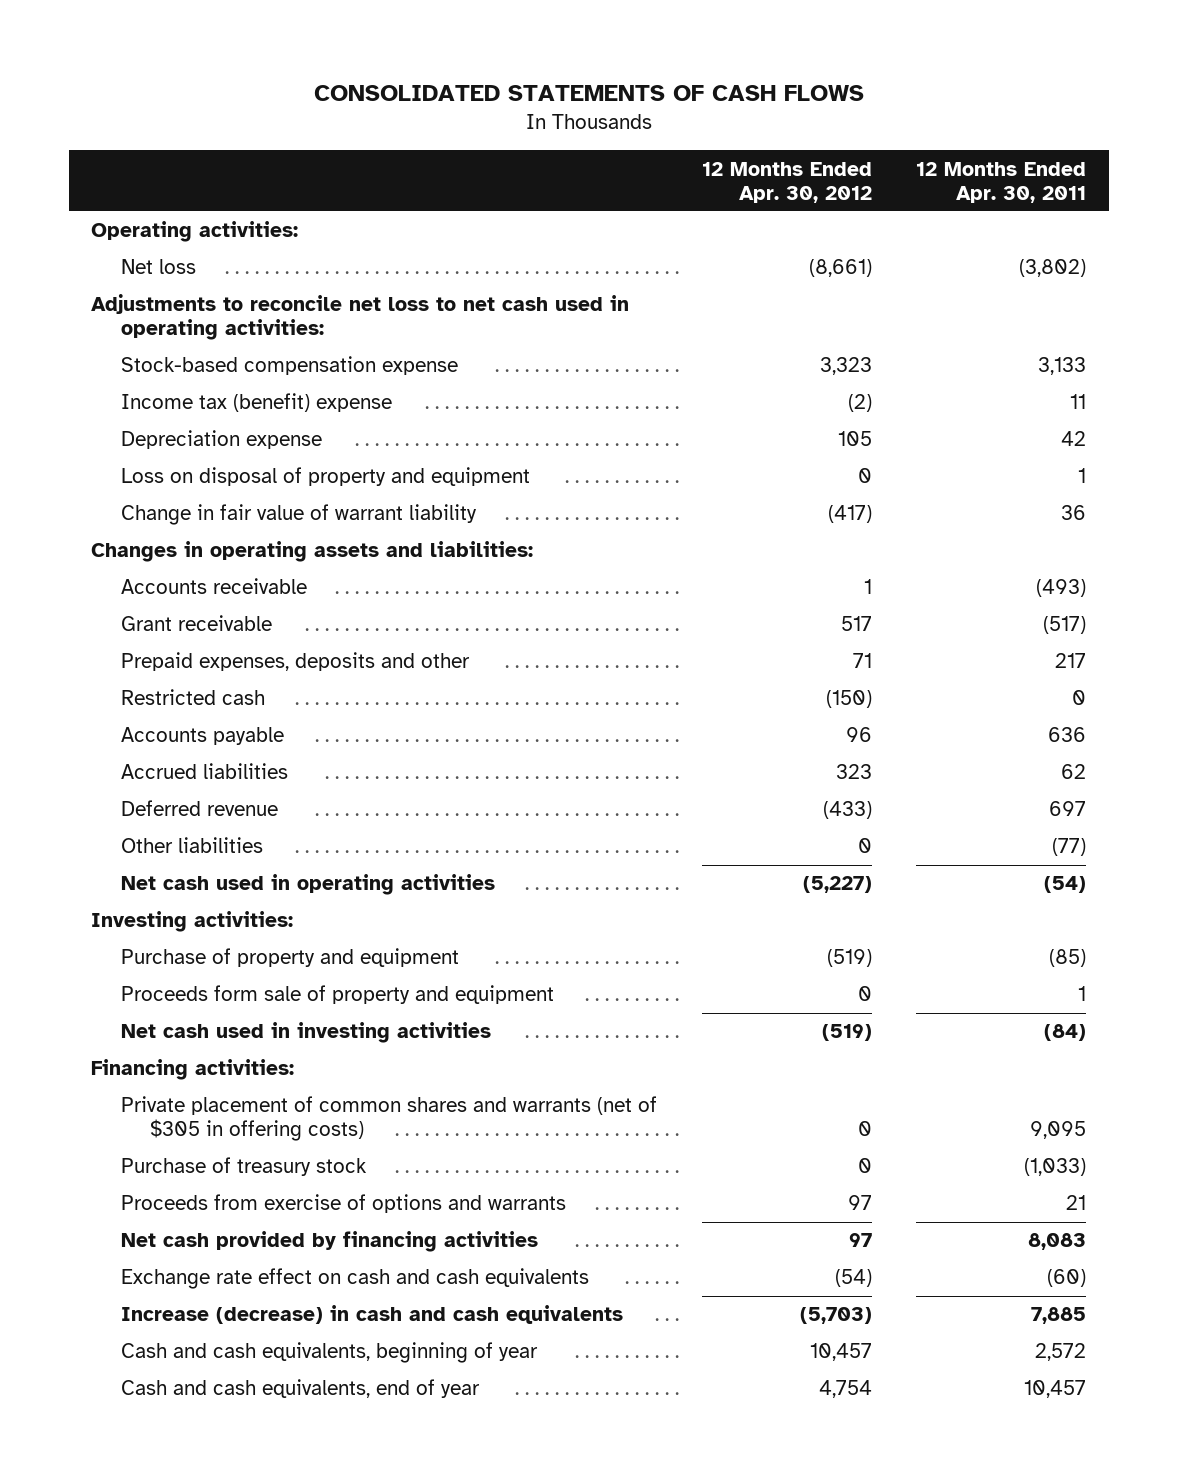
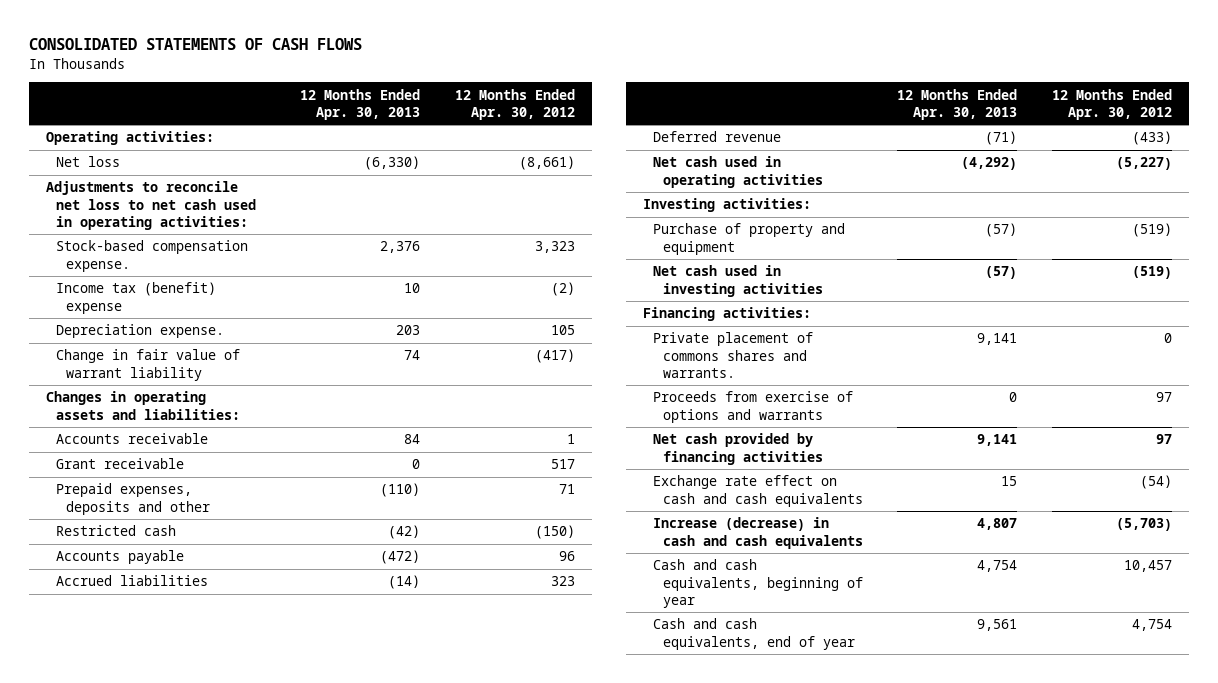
- | 12 Months Ended Apr. 30, 2012 | 12 Months Ended Apr. 30, 2011
+ | 12 Months Ended Apr. 30, 2013 | 12 Months Ended Apr. 30, 2012
- Stock-based compensation expense | 3,323 | 3,133
+ Stock-based compensation expense. | 2,376 | 3,323
- Depreciation expense | 105 | 42
- Loss on disposal of property and equipment | 0 | 1
+ Depreciation expense. | 203 | 105
- Other liabilities | 0 | (77)
- Proceeds form sale of property and equipment | 0 | 1
- Private placement of common shares and warrants (net of $305 in offering costs) | 0 | 9,095
- Purchase of treasury stock | 0 | (1,033)
+ Private placement of commons shares and warrants. | 9,141 | 0

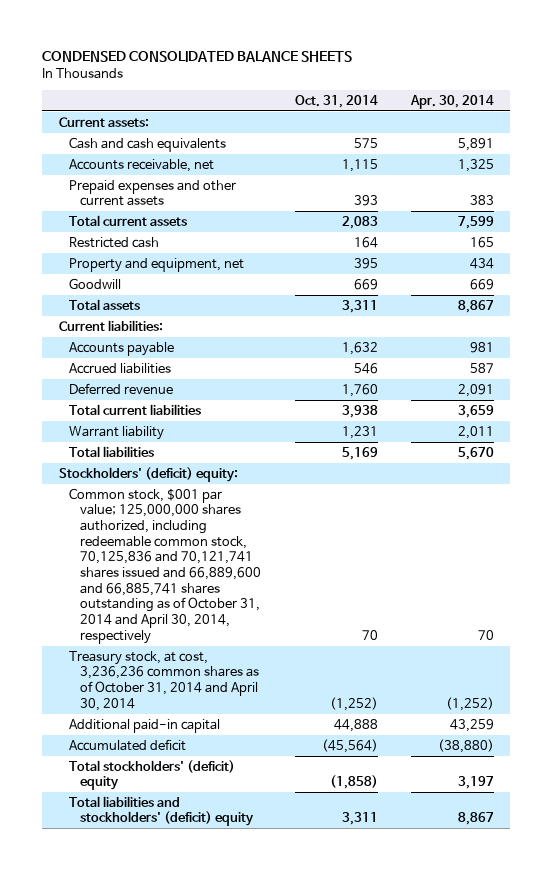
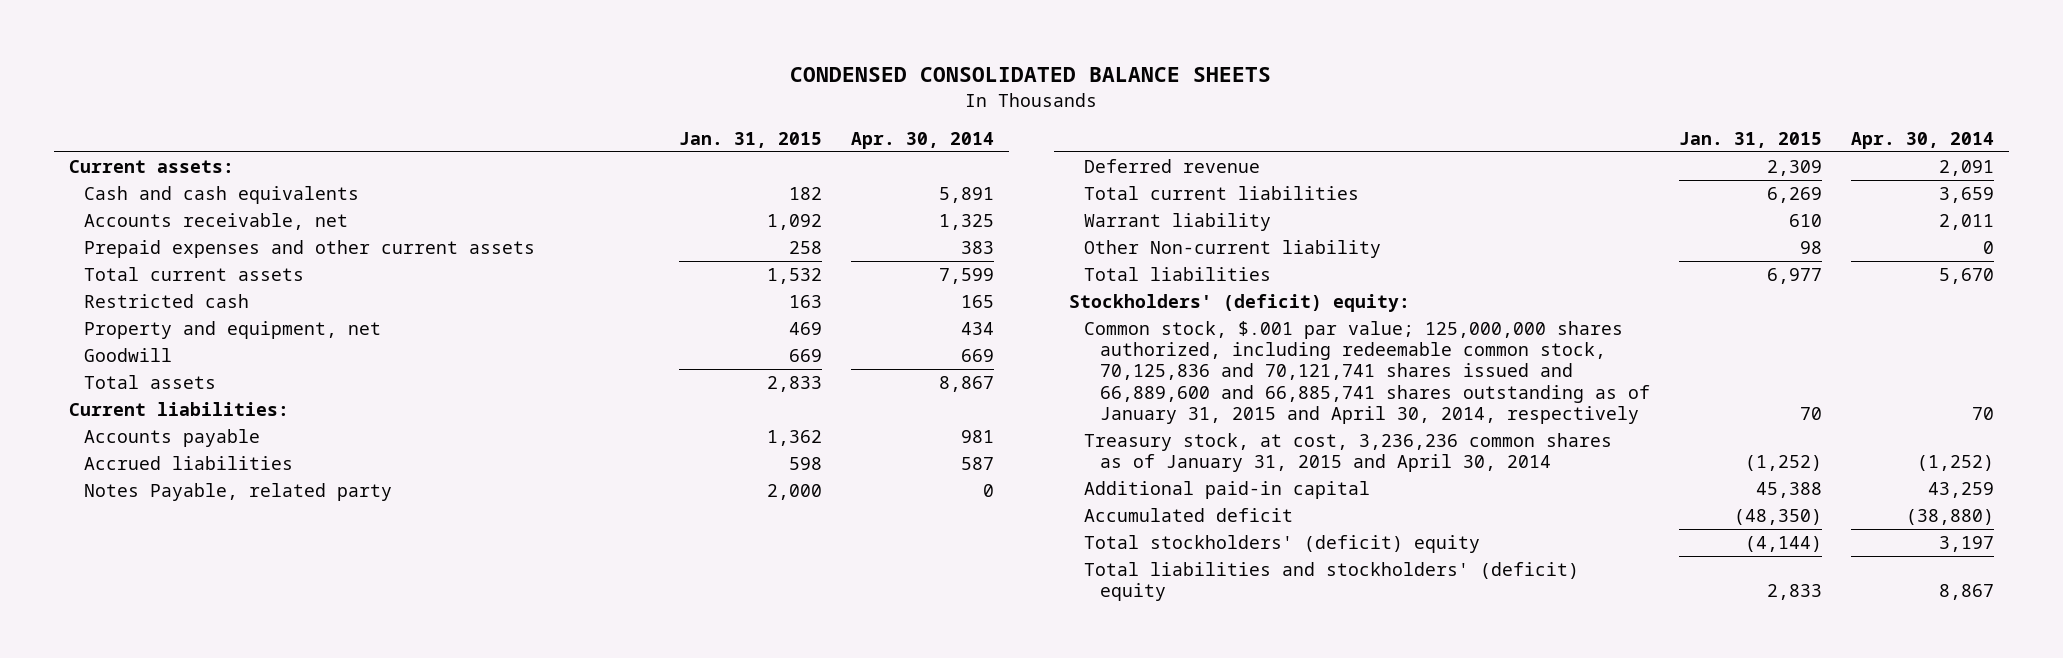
- | Oct. 31, 2014 | Apr. 30, 2014
+ | Jan. 31, 2015 | Apr. 30, 2014
+ Notes Payable, related party | 2,000 | 0
+ Other Non-current liability | 98 | 0
- Common stock, $001 par value; 125,000,000 shares authorized, including redeemable common stock, 70,125,836 and 70,121,741 shares issued and 66,889,600 and 66,885,741 shares outstanding as of October 31, 2014 and April 30, 2014, respectively | 70 | 70
- Treasury stock, at cost, 3,236,236 common shares as of October 31, 2014 and April 30, 2014 | (1,252) | (1,252)
+ Common stock, $.001 par value; 125,000,000 shares authorized, including redeemable common stock, 70,125,836 and 70,121,741 shares issued and 66,889,600 and 66,885,741 shares outstanding as of January 31, 2015 and April 30, 2014, respectively | 70 | 70
+ Treasury stock, at cost, 3,236,236 common shares as of January 31, 2015 and April 30, 2014 | (1,252) | (1,252)

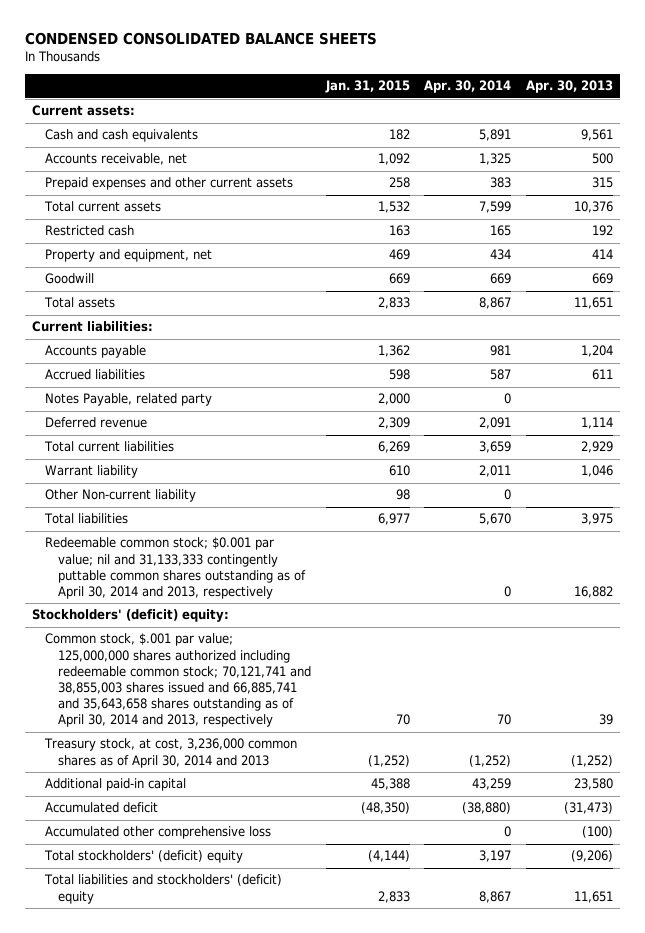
- | Jan. 31, 2015 | Apr. 30, 2014
+ | Jan. 31, 2015 | Apr. 30, 2014 | Apr. 30, 2013
+ Redeemable common stock; $0.001 par value; nil and 31,133,333 contingently puttable common shares outstanding as of April 30, 2014 and 2013, respectively | | 0 | 16,882
- Common stock, $.001 par value; 125,000,000 shares authorized, including redeemable common stock, 70,125,836 and 70,121,741 shares issued and 66,889,600 and 66,885,741 shares outstanding as of January 31, 2015 and April 30, 2014, respectively | 70 | 70
- Treasury stock, at cost, 3,236,236 common shares as of January 31, 2015 and April 30, 2014 | (1,252) | (1,252)
+ Common stock, $.001 par value; 125,000,000 shares authorized including redeemable common stock; 70,121,741 and 38,855,003 shares issued and 66,885,741 and 35,643,658 shares outstanding as of April 30, 2014 and 2013, respectively | 70 | 70 | 39
+ Treasury stock, at cost, 3,236,000 common shares as of April 30, 2014 and 2013 | (1,252) | (1,252) | (1,252)
+ Accumulated other comprehensive loss | | 0 | (100)

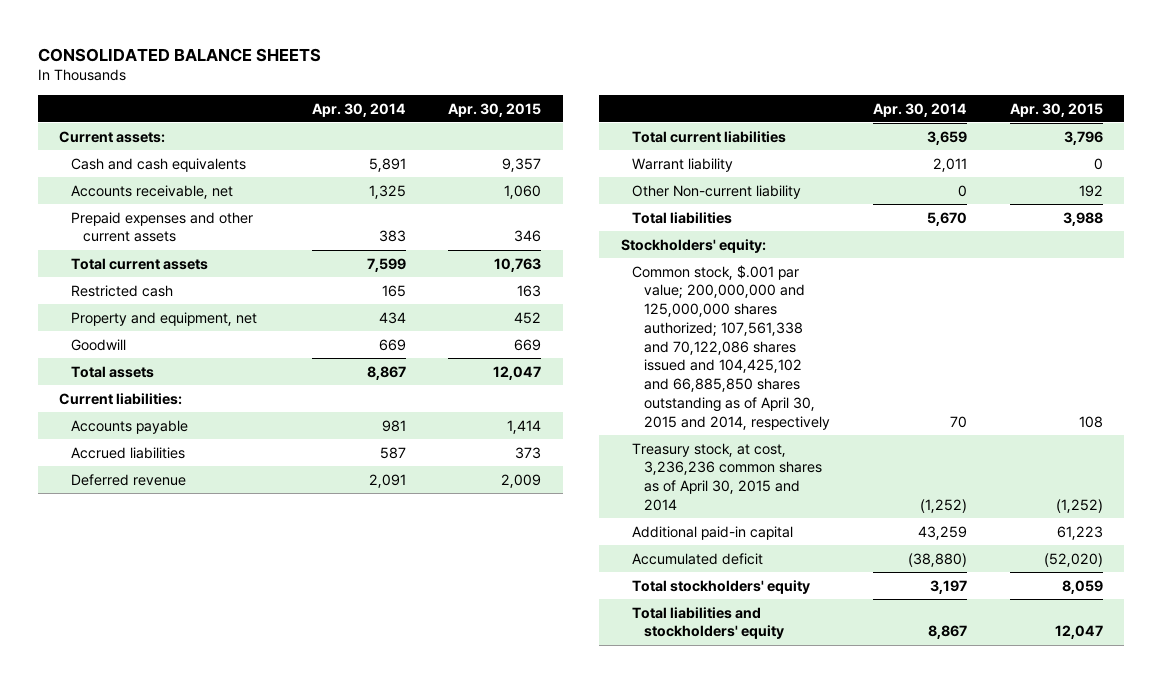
- CONDENSED CONSOLIDATED BALANCE SHEETS
+ CONSOLIDATED BALANCE SHEETS
- | Jan. 31, 2015 | Apr. 30, 2014 | Apr. 30, 2013
+ | Apr. 30, 2014 | Apr. 30, 2015
- Notes Payable, related party | 2,000 | 0 |
- Redeemable common stock; $0.001 par value; nil and 31,133,333 contingently puttable common shares outstanding as of April 30, 2014 and 2013, respectively | | 0 | 16,882
- Stockholders' (deficit) equity:
- Common stock, $.001 par value; 125,000,000 shares authorized including redeemable common stock; 70,121,741 and 38,855,003 shares issued and 66,885,741 and 35,643,658 shares outstanding as of April 30, 2014 and 2013, respectively | 70 | 70 | 39
- Treasury stock, at cost, 3,236,000 common shares as of April 30, 2014 and 2013 | (1,252) | (1,252) | (1,252)
+ Stockholders' equity:
+ Common stock, $.001 par value; 200,000,000 and 125,000,000 shares authorized; 107,561,338 and 70,122,086 shares issued and 104,425,102 and 66,885,850 shares outstanding as of April 30, 2015 and 2014, respectively | 70 | 108
+ Treasury stock, at cost, 3,236,236 common shares as of April 30, 2015 and 2014 | (1,252) | (1,252)
- Accumulated other comprehensive loss | | 0 | (100)
- Total stockholders' (deficit) equity | (4,144) | 3,197 | (9,206)
- Total liabilities and stockholders' (deficit) equity | 2,833 | 8,867 | 11,651
+ Total stockholders' equity | 3,197 | 8,059
+ Total liabilities and stockholders' equity | 8,867 | 12,047

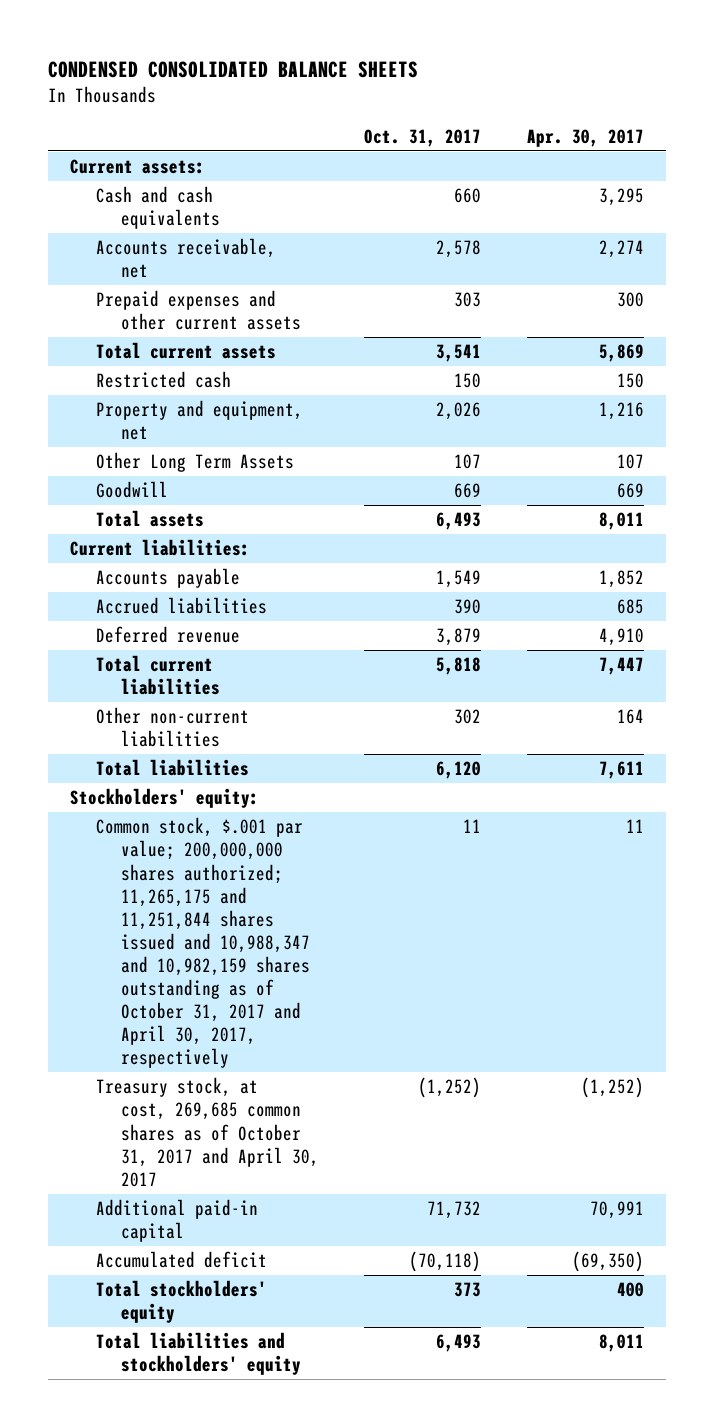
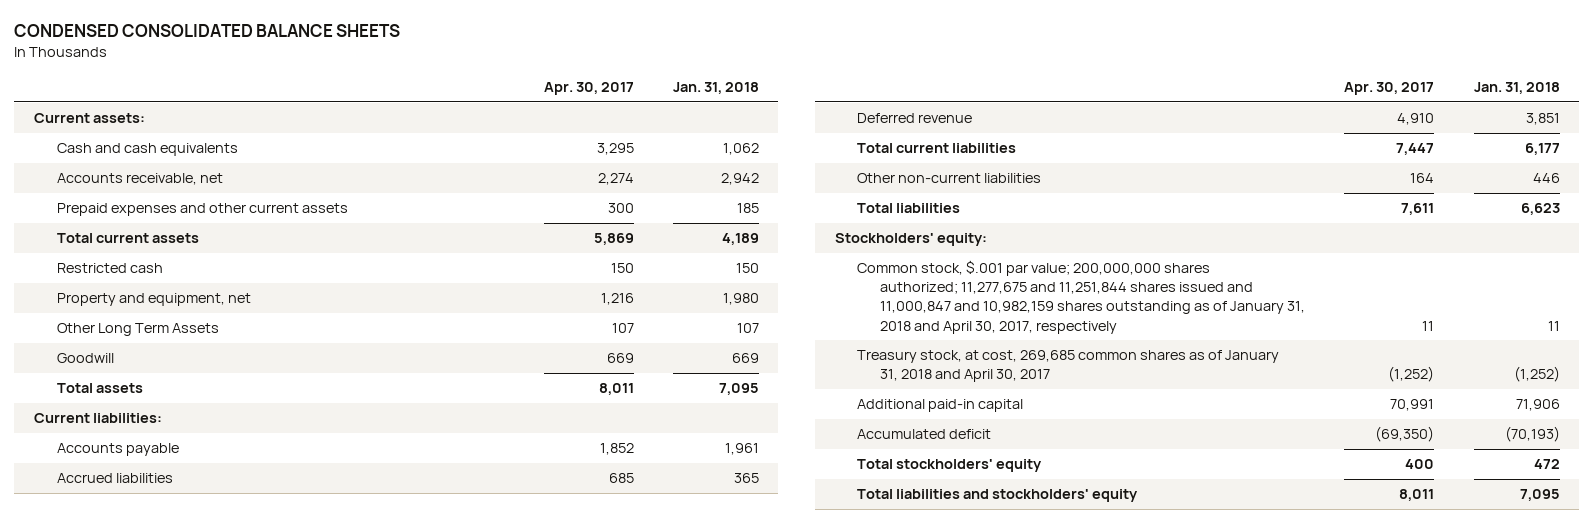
- | Oct. 31, 2017 | Apr. 30, 2017
+ | Apr. 30, 2017 | Jan. 31, 2018
- Common stock, $.001 par value; 200,000,000 shares authorized; 11,265,175 and 11,251,844 shares issued and 10,988,347 and 10,982,159 shares outstanding as of October 31, 2017 and April 30, 2017, respectively | 11 | 11
- Treasury stock, at cost, 269,685 common shares as of October 31, 2017 and April 30, 2017 | (1,252) | (1,252)
+ Common stock, $.001 par value; 200,000,000 shares authorized; 11,277,675 and 11,251,844 shares issued and 11,000,847 and 10,982,159 shares outstanding as of January 31, 2018 and April 30, 2017, respectively | 11 | 11
+ Treasury stock, at cost, 269,685 common shares as of January 31, 2018 and April 30, 2017 | (1,252) | (1,252)

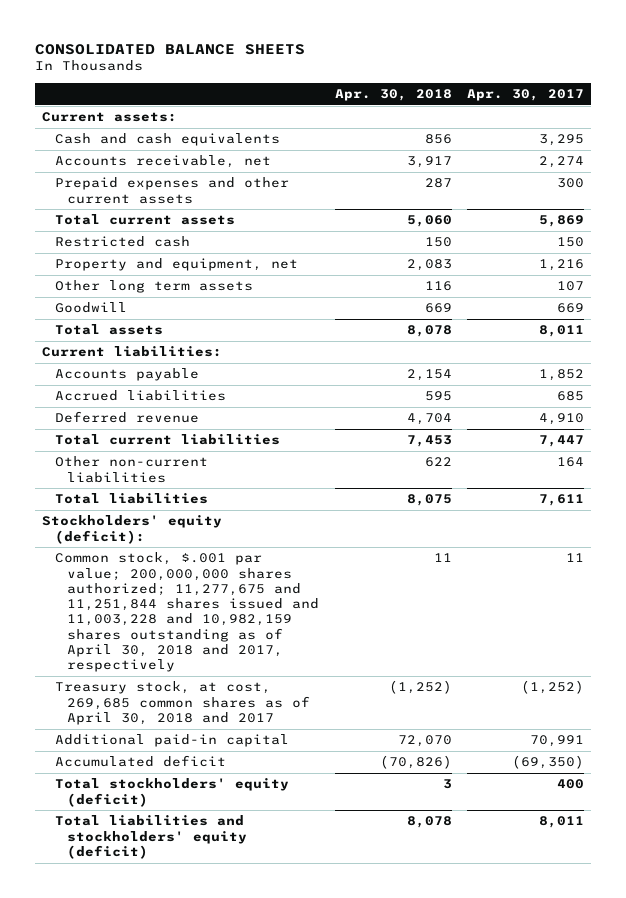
- CONDENSED CONSOLIDATED BALANCE SHEETS
+ CONSOLIDATED BALANCE SHEETS
- | Apr. 30, 2017 | Jan. 31, 2018
+ | Apr. 30, 2018 | Apr. 30, 2017
- Other Long Term Assets | 107 | 107
+ Other long term assets | 116 | 107
- Stockholders' equity:
- Common stock, $.001 par value; 200,000,000 shares authorized; 11,277,675 and 11,251,844 shares issued and 11,000,847 and 10,982,159 shares outstanding as of January 31, 2018 and April 30, 2017, respectively | 11 | 11
- Treasury stock, at cost, 269,685 common shares as of January 31, 2018 and April 30, 2017 | (1,252) | (1,252)
+ Stockholders' equity (deficit):
+ Common stock, $.001 par value; 200,000,000 shares authorized; 11,277,675 and 11,251,844 shares issued and 11,003,228 and 10,982,159 shares outstanding as of April 30, 2018 and 2017, respectively | 11 | 11
+ Treasury stock, at cost, 269,685 common shares as of April 30, 2018 and 2017 | (1,252) | (1,252)
- Total stockholders' equity | 400 | 472
- Total liabilities and stockholders' equity | 8,011 | 7,095
+ Total stockholders' equity (deficit) | 3 | 400
+ Total liabilities and stockholders' equity (deficit) | 8,078 | 8,011

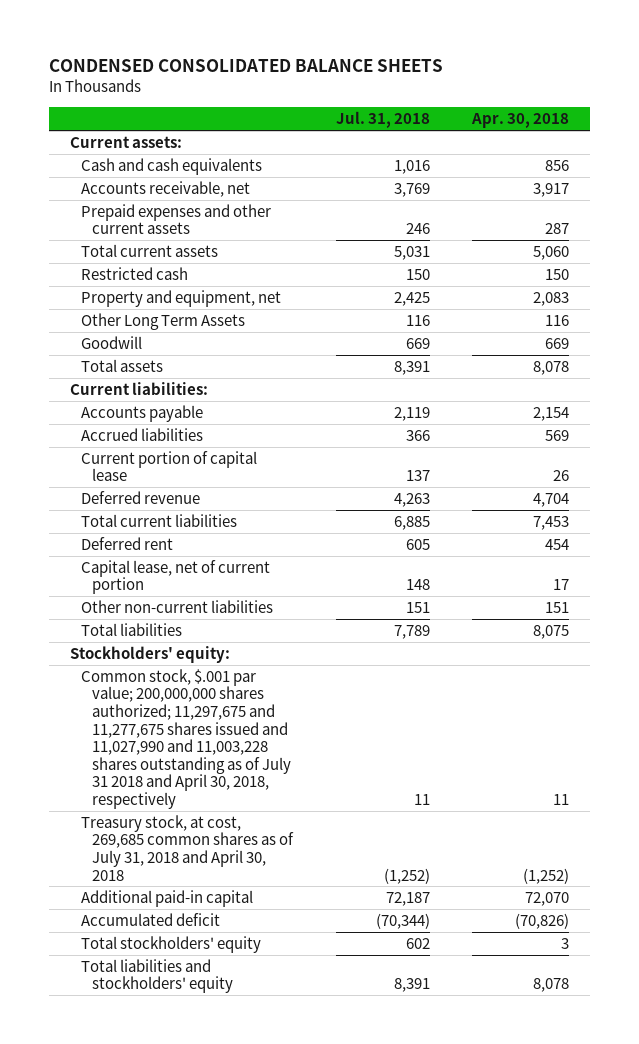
- CONSOLIDATED BALANCE SHEETS
+ CONDENSED CONSOLIDATED BALANCE SHEETS
- | Apr. 30, 2018 | Apr. 30, 2017
+ | Jul. 31, 2018 | Apr. 30, 2018
- Other long term assets | 116 | 107
+ Other Long Term Assets | 116 | 116
- Accrued liabilities | 595 | 685
+ Accrued liabilities | 366 | 569
+ Current portion of capital lease | 137 | 26
- Other non-current liabilities | 622 | 164
+ Deferred rent | 605 | 454
+ Capital lease, net of current portion | 148 | 17
+ Other non-current liabilities | 151 | 151
- Stockholders' equity (deficit):
- Common stock, $.001 par value; 200,000,000 shares authorized; 11,277,675 and 11,251,844 shares issued and 11,003,228 and 10,982,159 shares outstanding as of April 30, 2018 and 2017, respectively | 11 | 11
- Treasury stock, at cost, 269,685 common shares as of April 30, 2018 and 2017 | (1,252) | (1,252)
+ Stockholders' equity:
+ Common stock, $.001 par value; 200,000,000 shares authorized; 11,297,675 and 11,277,675 shares issued and 11,027,990 and 11,003,228 shares outstanding as of July 31 2018 and April 30, 2018, respectively | 11 | 11
+ Treasury stock, at cost, 269,685 common shares as of July 31, 2018 and April 30, 2018 | (1,252) | (1,252)
- Total stockholders' equity (deficit) | 3 | 400
- Total liabilities and stockholders' equity (deficit) | 8,078 | 8,011
+ Total stockholders' equity | 602 | 3
+ Total liabilities and stockholders' equity | 8,391 | 8,078

